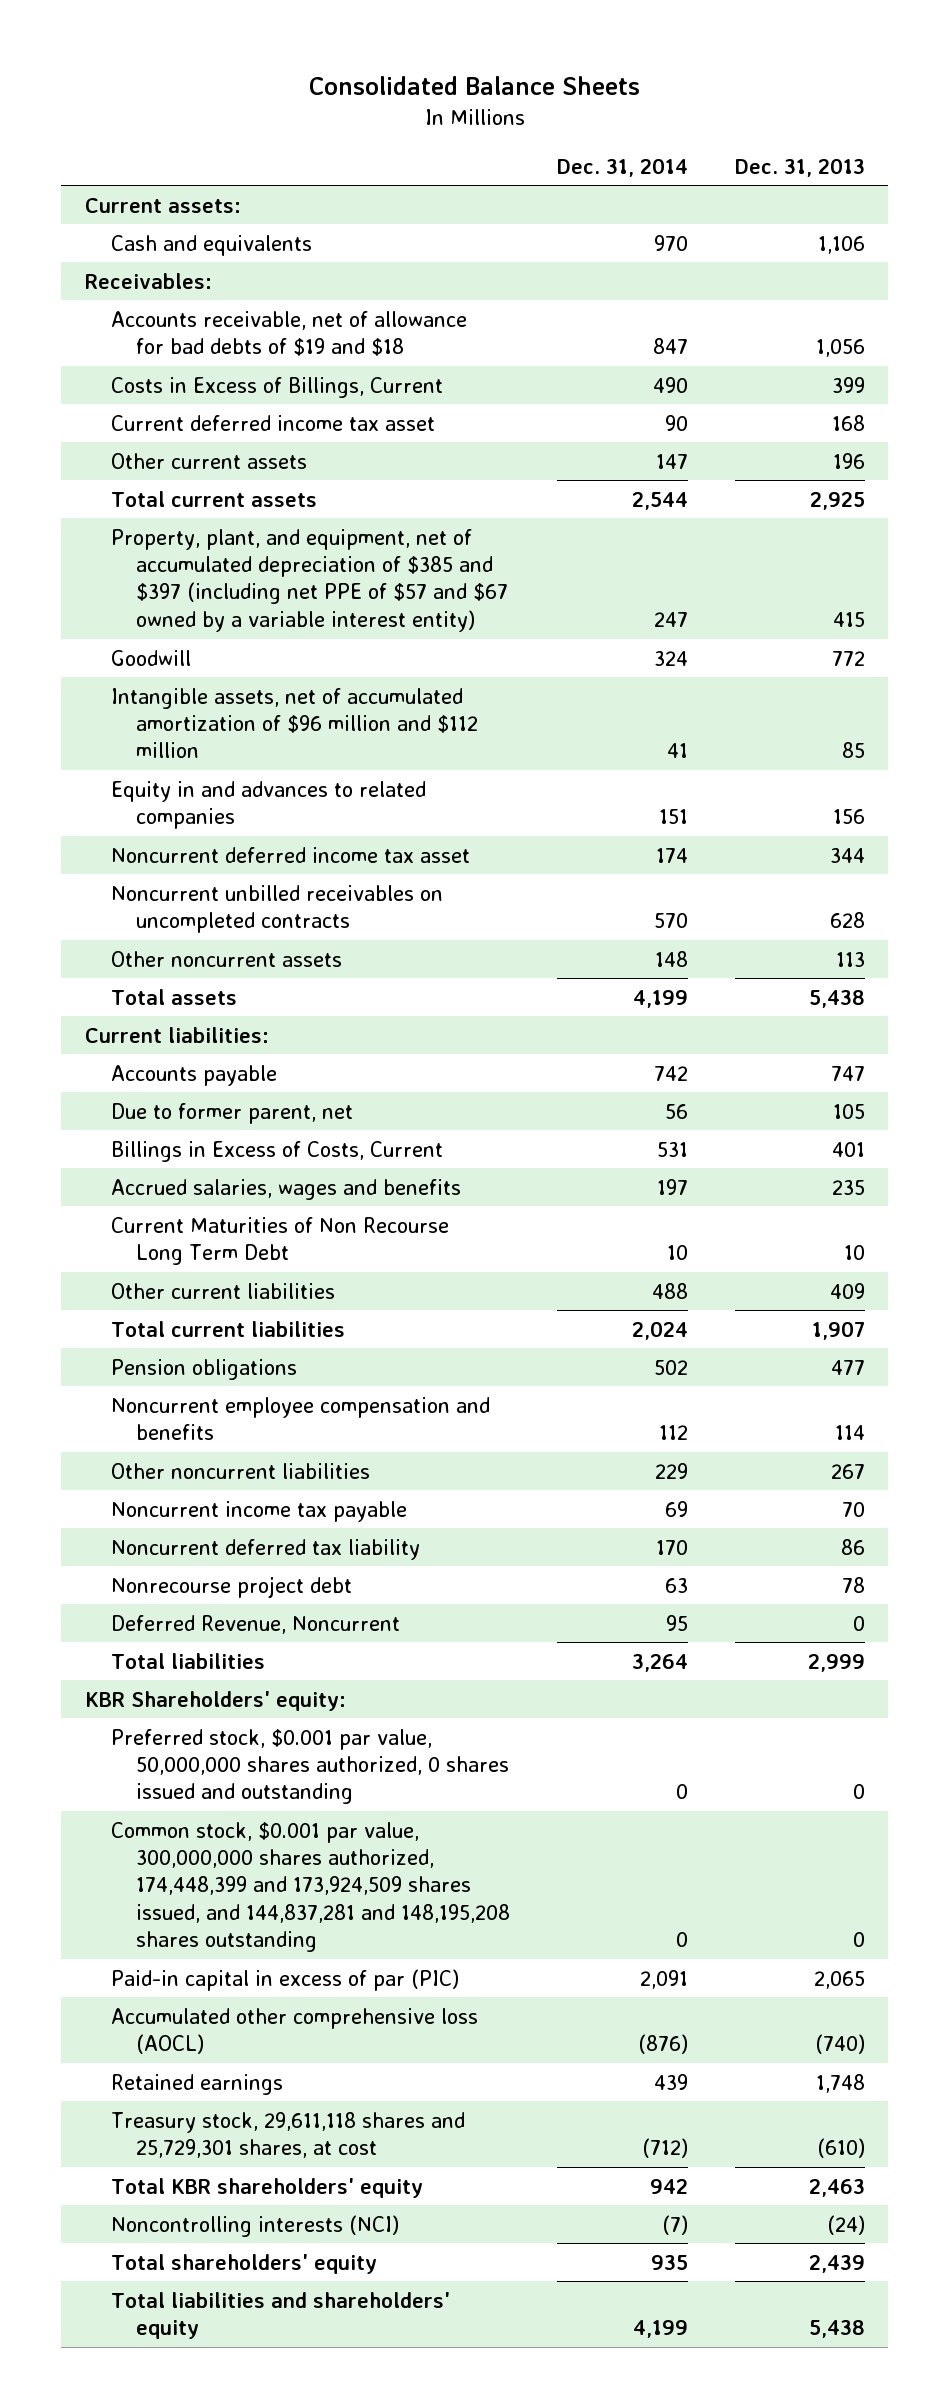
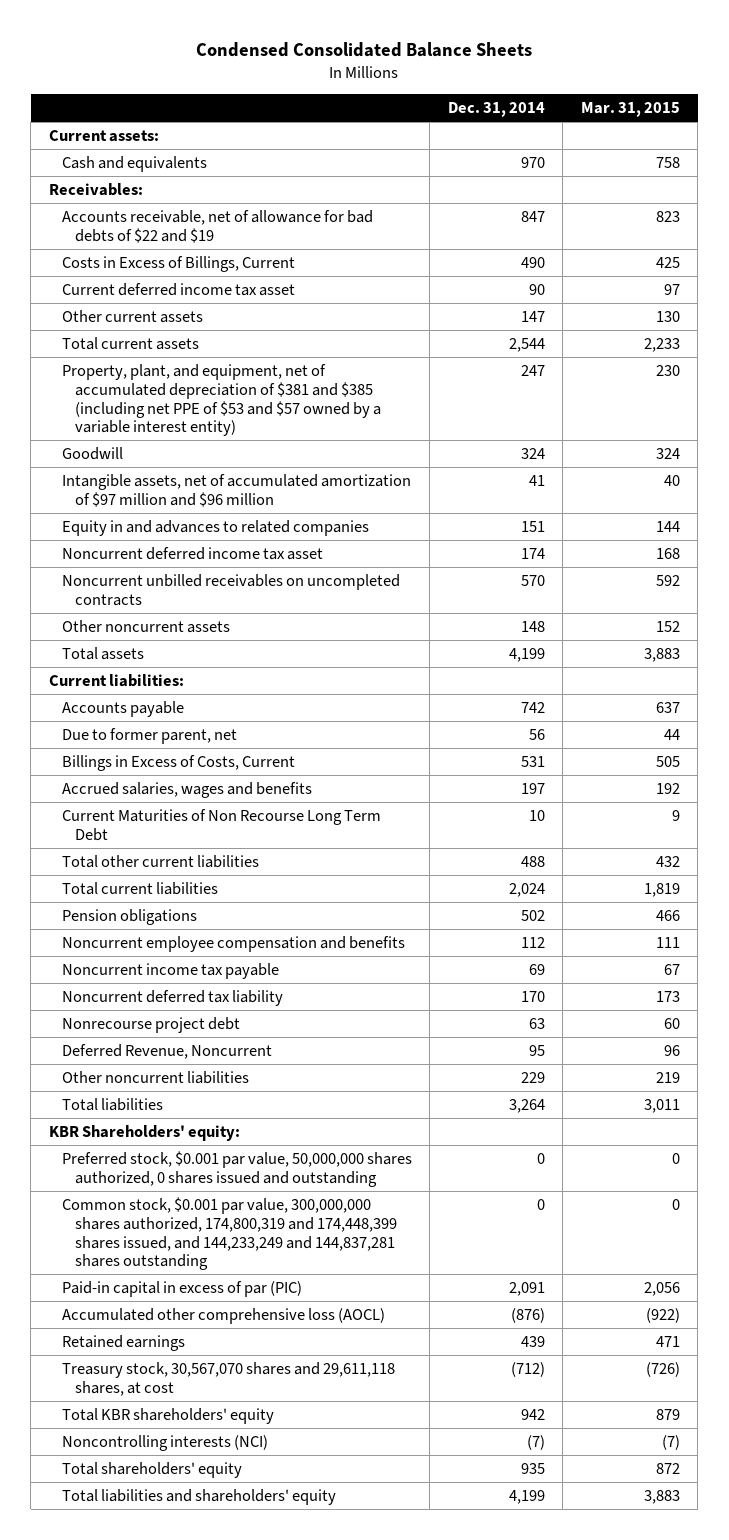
- Consolidated Balance Sheets
+ Condensed Consolidated Balance Sheets
- | Dec. 31, 2014 | Dec. 31, 2013
+ | Dec. 31, 2014 | Mar. 31, 2015
- Accounts receivable, net of allowance for bad debts of $19 and $18 | 847 | 1,056
+ Accounts receivable, net of allowance for bad debts of $22 and $19 | 847 | 823
- Property, plant, and equipment, net of accumulated depreciation of $385 and $397 (including net PPE of $57 and $67 owned by a variable interest entity) | 247 | 415
+ Property, plant, and equipment, net of accumulated depreciation of $381 and $385 (including net PPE of $53 and $57 owned by a variable interest entity) | 247 | 230
- Intangible assets, net of accumulated amortization of $96 million and $112 million | 41 | 85
+ Intangible assets, net of accumulated amortization of $97 million and $96 million | 41 | 40
- Other current liabilities | 488 | 409
+ Total other current liabilities | 488 | 432
moved down: Other noncurrent liabilities | 229 | 219
- Common stock, $0.001 par value, 300,000,000 shares authorized, 174,448,399 and 173,924,509 shares issued, and 144,837,281 and 148,195,208 shares outstanding | 0 | 0
+ Common stock, $0.001 par value, 300,000,000 shares authorized, 174,800,319 and 174,448,399 shares issued, and 144,233,249 and 144,837,281 shares outstanding | 0 | 0
- Treasury stock, 29,611,118 shares and 25,729,301 shares, at cost | (712) | (610)
+ Treasury stock, 30,567,070 shares and 29,611,118 shares, at cost | (712) | (726)

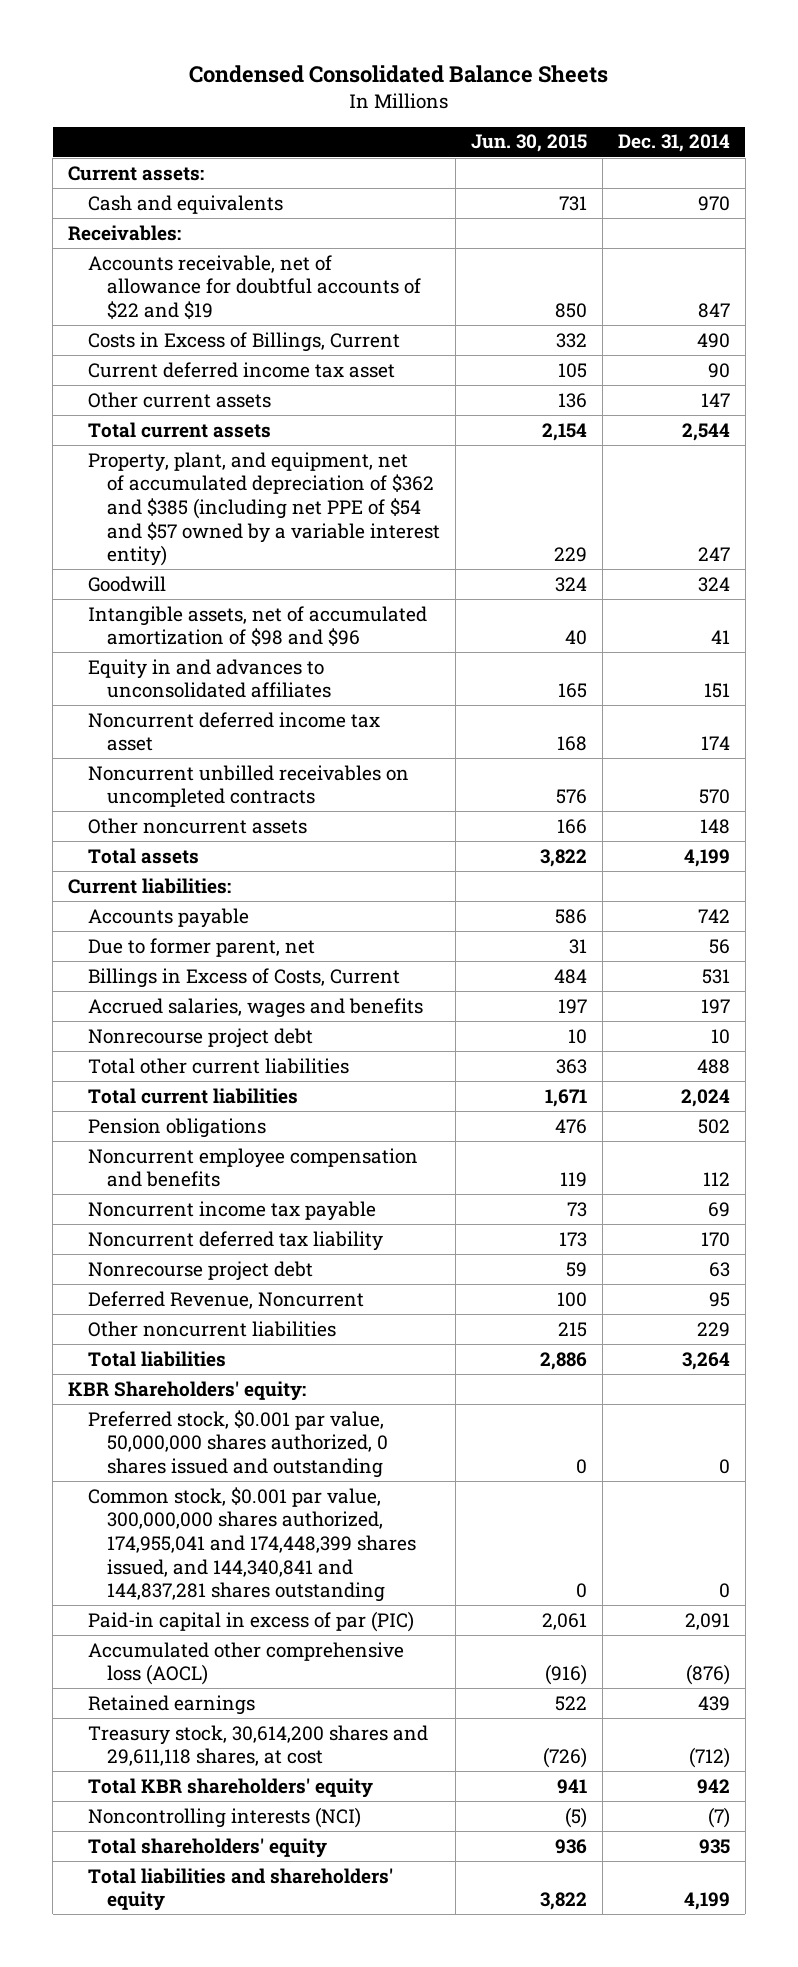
- | Dec. 31, 2014 | Mar. 31, 2015
+ | Jun. 30, 2015 | Dec. 31, 2014
- Accounts receivable, net of allowance for bad debts of $22 and $19 | 847 | 823
+ Accounts receivable, net of allowance for doubtful accounts of $22 and $19 | 850 | 847
- Property, plant, and equipment, net of accumulated depreciation of $381 and $385 (including net PPE of $53 and $57 owned by a variable interest entity) | 247 | 230
+ Property, plant, and equipment, net of accumulated depreciation of $362 and $385 (including net PPE of $54 and $57 owned by a variable interest entity) | 229 | 247
- Intangible assets, net of accumulated amortization of $97 million and $96 million | 41 | 40
- Equity in and advances to related companies | 151 | 144
+ Intangible assets, net of accumulated amortization of $98 and $96 | 40 | 41
+ Equity in and advances to unconsolidated affiliates | 165 | 151
- Current Maturities of Non Recourse Long Term Debt | 10 | 9
+ Nonrecourse project debt | 10 | 10
- Common stock, $0.001 par value, 300,000,000 shares authorized, 174,800,319 and 174,448,399 shares issued, and 144,233,249 and 144,837,281 shares outstanding | 0 | 0
+ Common stock, $0.001 par value, 300,000,000 shares authorized, 174,955,041 and 174,448,399 shares issued, and 144,340,841 and 144,837,281 shares outstanding | 0 | 0
- Treasury stock, 30,567,070 shares and 29,611,118 shares, at cost | (712) | (726)
+ Treasury stock, 30,614,200 shares and 29,611,118 shares, at cost | (726) | (712)

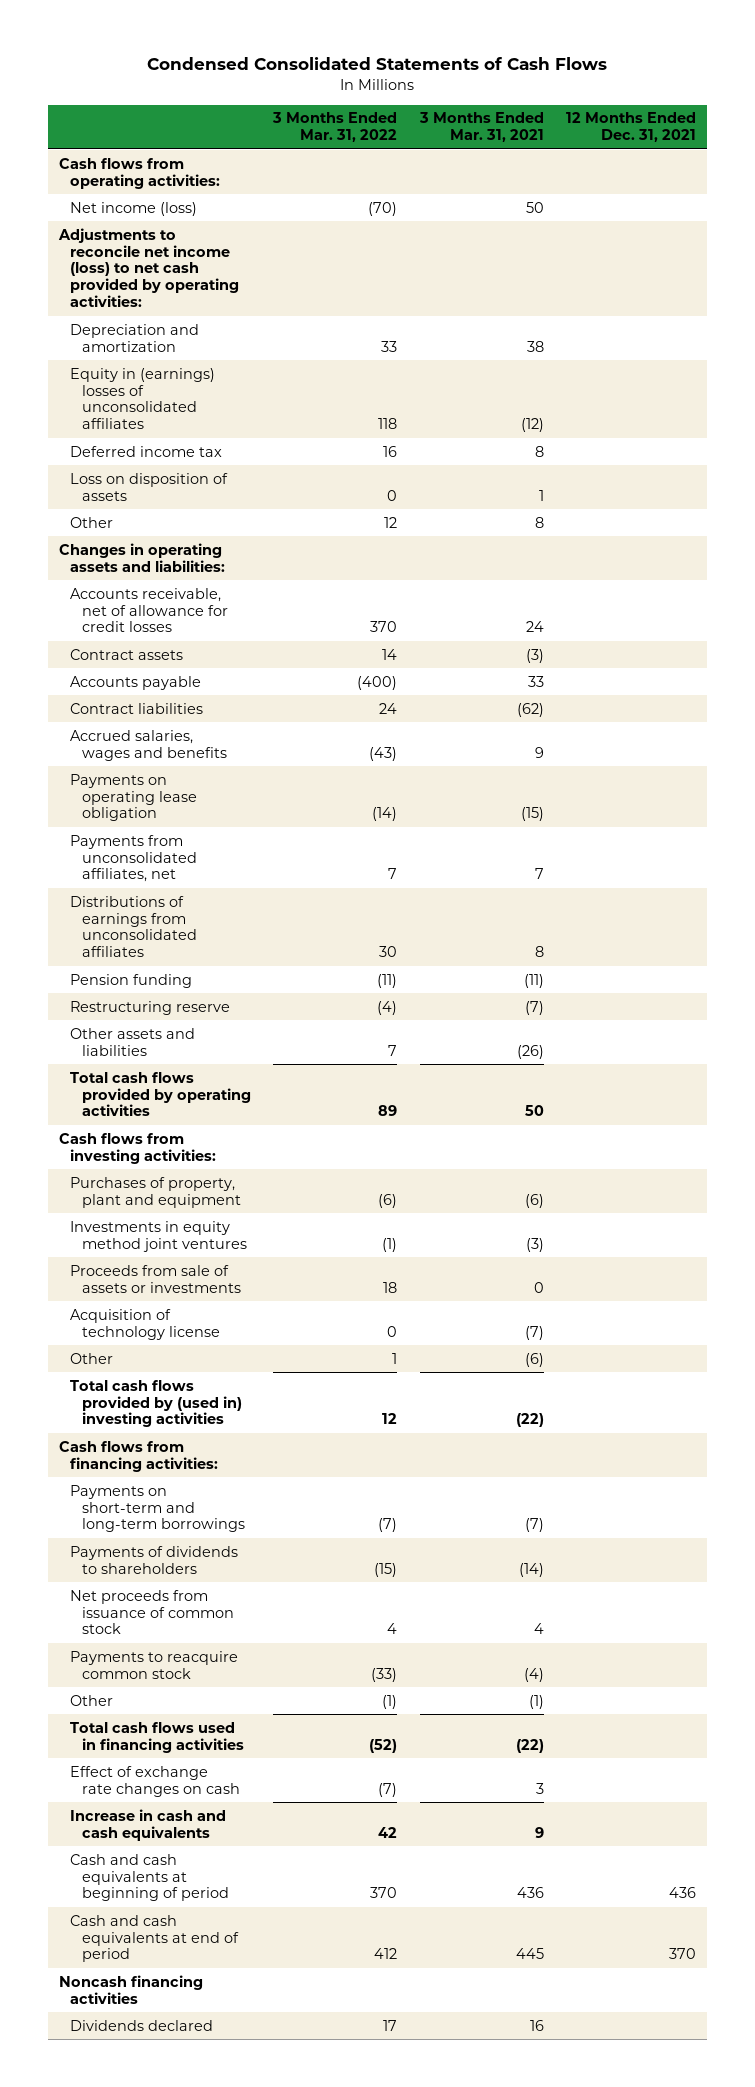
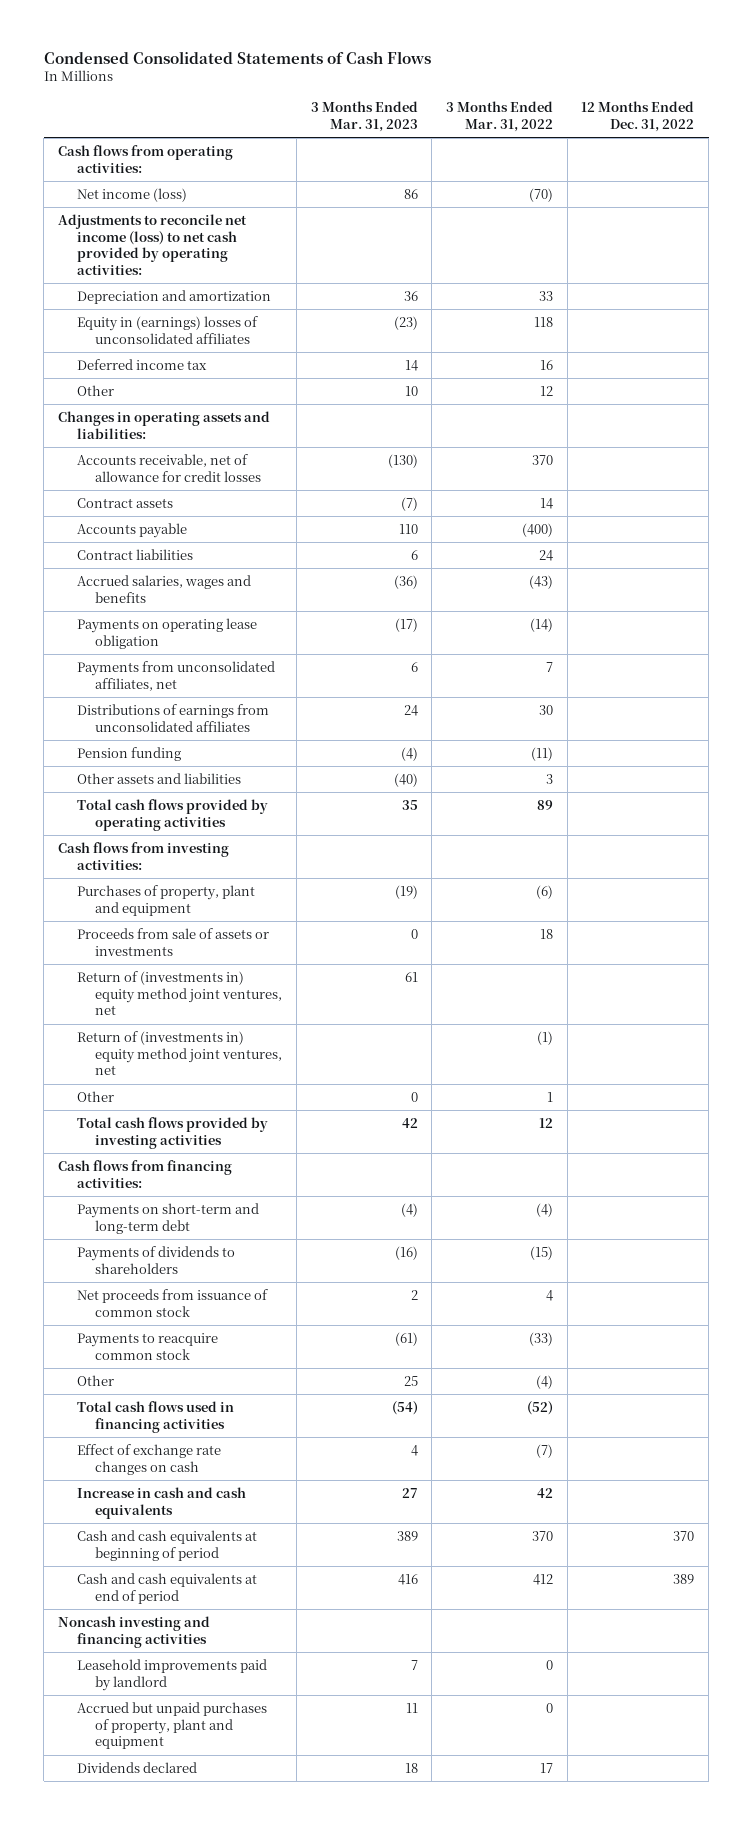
- | 3 Months Ended Mar. 31, 2022 | 3 Months Ended Mar. 31, 2021 | 12 Months Ended Dec. 31, 2021
+ | 3 Months Ended Mar. 31, 2023 | 3 Months Ended Mar. 31, 2022 | 12 Months Ended Dec. 31, 2022
- Loss on disposition of assets | 0 | 1 |
- Restructuring reserve | (4) | (7) |
- Other assets and liabilities | 7 | (26) |
+ Other assets and liabilities | (40) | 3 |
- Investments in equity method joint ventures | (1) | (3) |
- Acquisition of technology license | 0 | (7) |
+ Return of (investments in) equity method joint ventures, net | 61 | |
+ Return of (investments in) equity method joint ventures, net | | (1) |
- Total cash flows provided by (used in) investing activities | 12 | (22) |
+ Total cash flows provided by investing activities | 42 | 12 |
- Payments on short-term and long-term borrowings | (7) | (7) |
+ Payments on short-term and long-term debt | (4) | (4) |
- Other | (1) | (1) |
+ Other | 25 | (4) |
- Noncash financing activities
+ Noncash investing and financing activities
+ Leasehold improvements paid by landlord | 7 | 0 |
+ Accrued but unpaid purchases of property, plant and equipment | 11 | 0 |

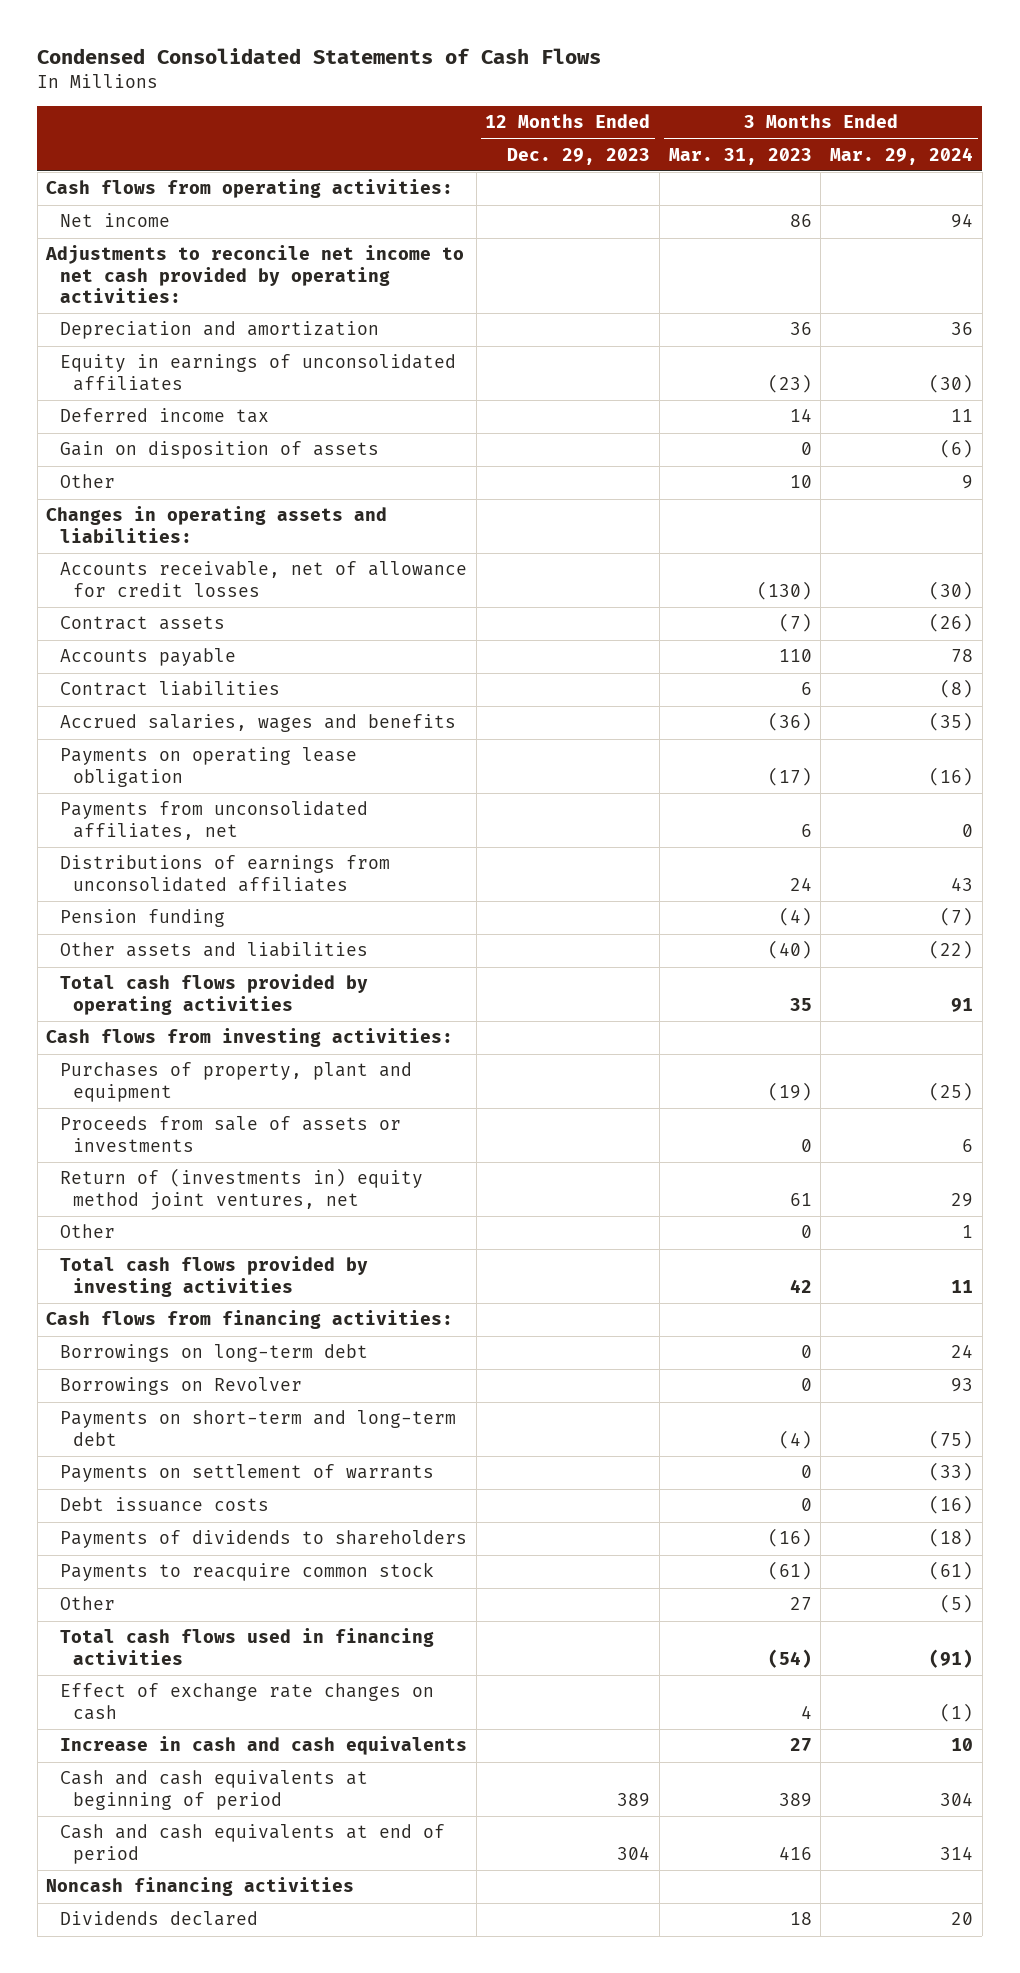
- | 3 Months Ended Mar. 31, 2023 | 3 Months Ended Mar. 31, 2022 | 12 Months Ended Dec. 31, 2022
+ | 12 Months Ended Dec. 29, 2023 | 3 Months Ended Mar. 31, 2023 | 3 Months Ended Mar. 29, 2024
- Net income (loss) | 86 | (70) |
- Adjustments to reconcile net income (loss) to net cash provided by operating activities:
+ Net income | | 86 | 94
+ Adjustments to reconcile net income to net cash provided by operating activities:
- Equity in (earnings) losses of unconsolidated affiliates | (23) | 118 |
+ Equity in earnings of unconsolidated affiliates | | (23) | (30)
+ Gain on disposition of assets | | 0 | (6)
- Return of (investments in) equity method joint ventures, net | | (1) |
+ Borrowings on long-term debt | | 0 | 24
+ Borrowings on Revolver | | 0 | 93
+ Payments on settlement of warrants | | 0 | (33)
+ Debt issuance costs | | 0 | (16)
- Net proceeds from issuance of common stock | 2 | 4 |
- Other | 25 | (4) |
+ Other | | 27 | (5)
- Noncash investing and financing activities
- Leasehold improvements paid by landlord | 7 | 0 |
- Accrued but unpaid purchases of property, plant and equipment | 11 | 0 |
+ Noncash financing activities

